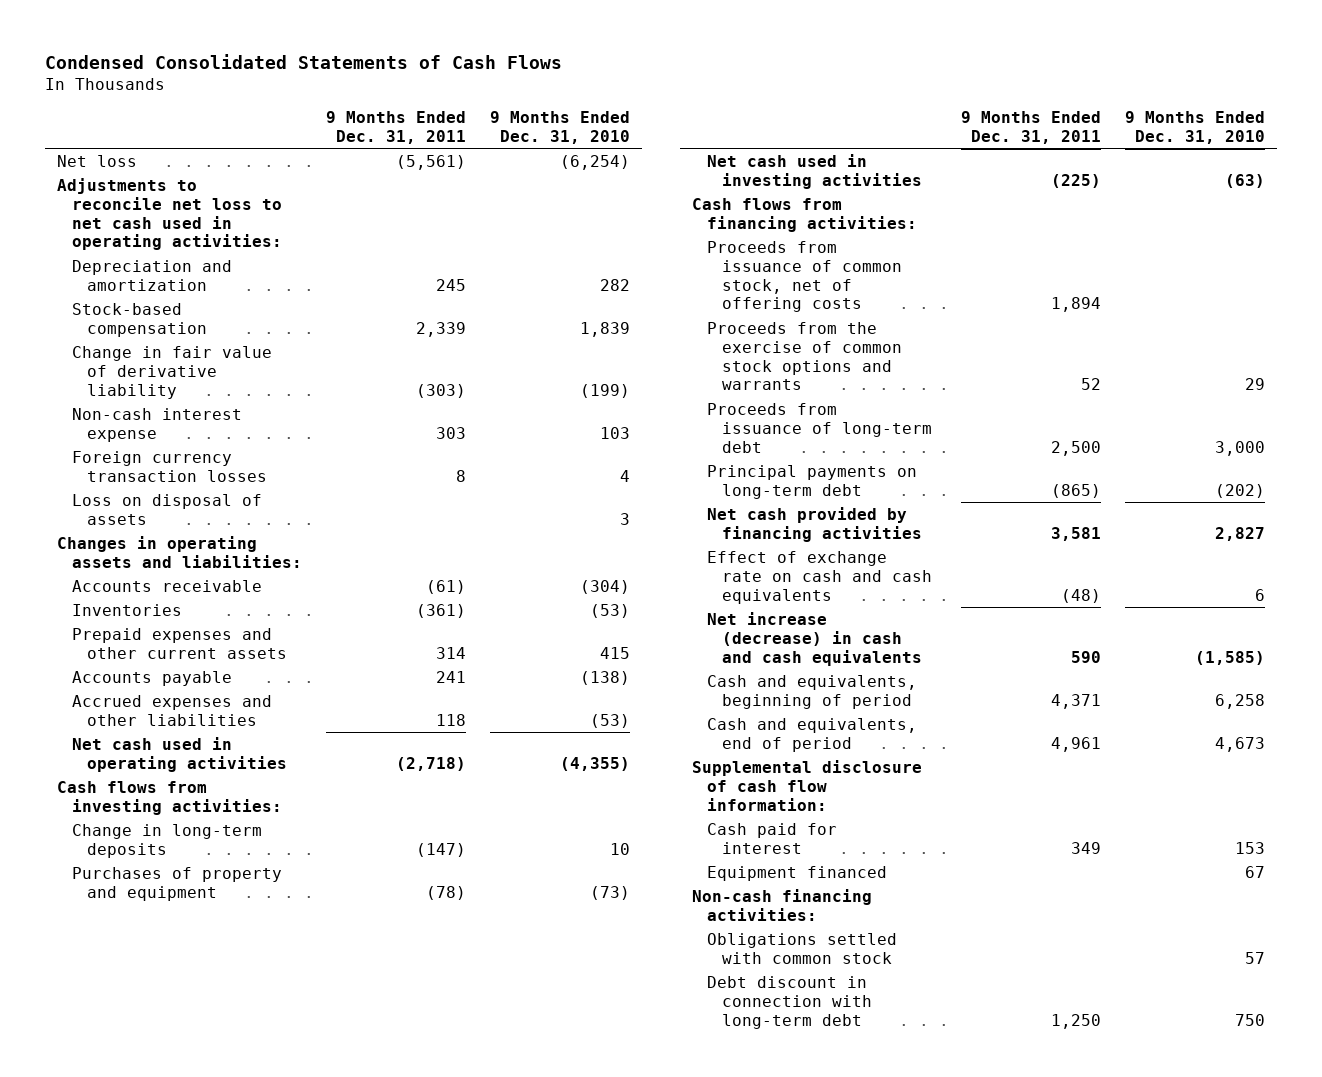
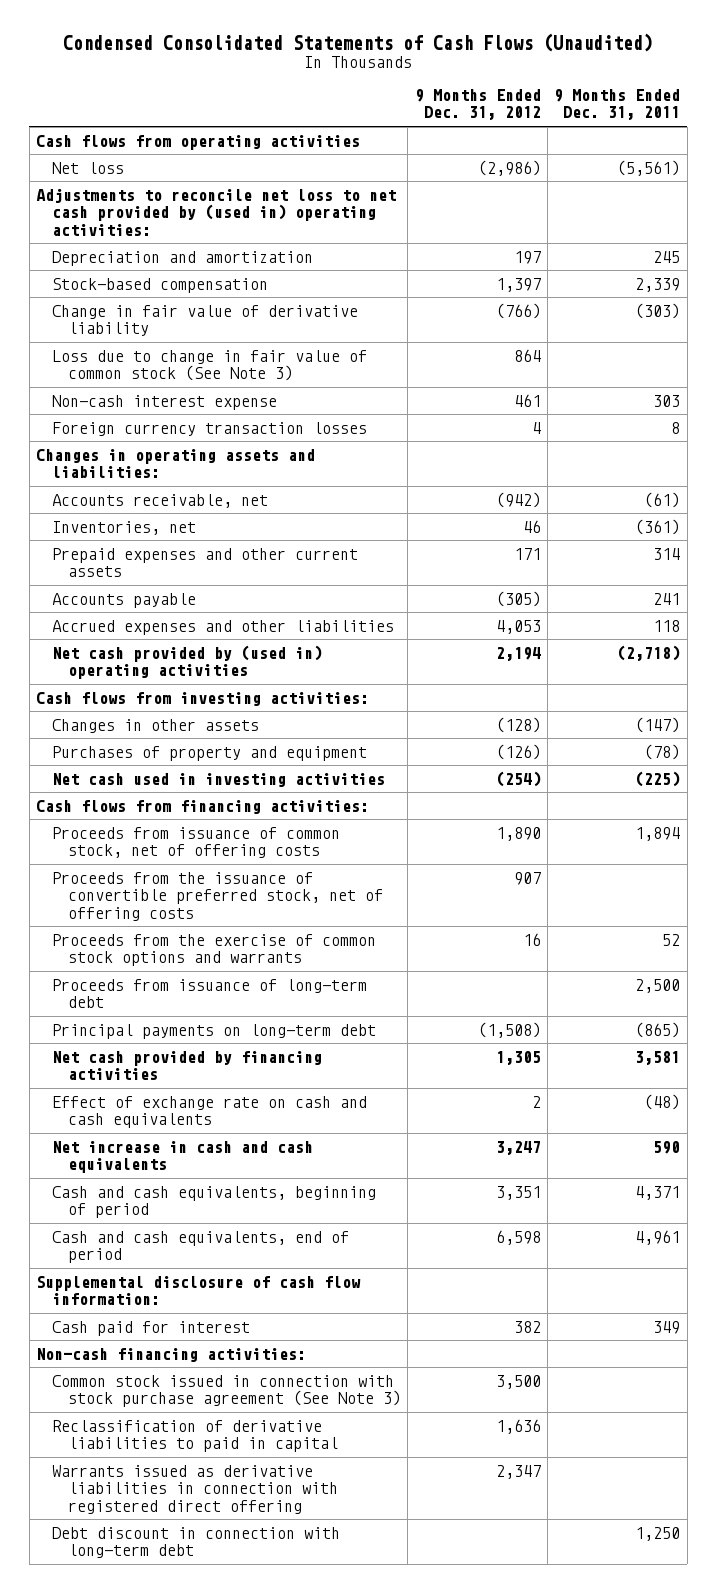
- Condensed Consolidated Statements of Cash Flows
+ Condensed Consolidated Statements of Cash Flows (Unaudited)
- | 9 Months Ended Dec. 31, 2011 | 9 Months Ended Dec. 31, 2010
+ | 9 Months Ended Dec. 31, 2012 | 9 Months Ended Dec. 31, 2011
+ Cash flows from operating activities
- Adjustments to reconcile net loss to net cash used in operating activities:
+ Adjustments to reconcile net loss to net cash provided by (used in) operating activities:
+ Loss due to change in fair value of common stock (See Note 3) | 864 |
- Loss on disposal of assets | | 3
- Accounts receivable | (61) | (304)
- Inventories | (361) | (53)
+ Accounts receivable, net | (942) | (61)
+ Inventories, net | 46 | (361)
- Net cash used in operating activities | (2,718) | (4,355)
+ Net cash provided by (used in) operating activities | 2,194 | (2,718)
- Change in long-term deposits | (147) | 10
+ Changes in other assets | (128) | (147)
+ Proceeds from the issuance of convertible preferred stock, net of offering costs | 907 |
- Net increase (decrease) in cash and cash equivalents | 590 | (1,585)
- Cash and equivalents, beginning of period | 4,371 | 6,258
- Cash and equivalents, end of period | 4,961 | 4,673
+ Net increase in cash and cash equivalents | 3,247 | 590
+ Cash and cash equivalents, beginning of period | 3,351 | 4,371
+ Cash and cash equivalents, end of period | 6,598 | 4,961
- Equipment financed | | 67
- Obligations settled with common stock | | 57
+ Common stock issued in connection with stock purchase agreement (See Note 3) | 3,500 |
+ Reclassification of derivative liabilities to paid in capital | 1,636 |
+ Warrants issued as derivative liabilities in connection with registered direct offering | 2,347 |

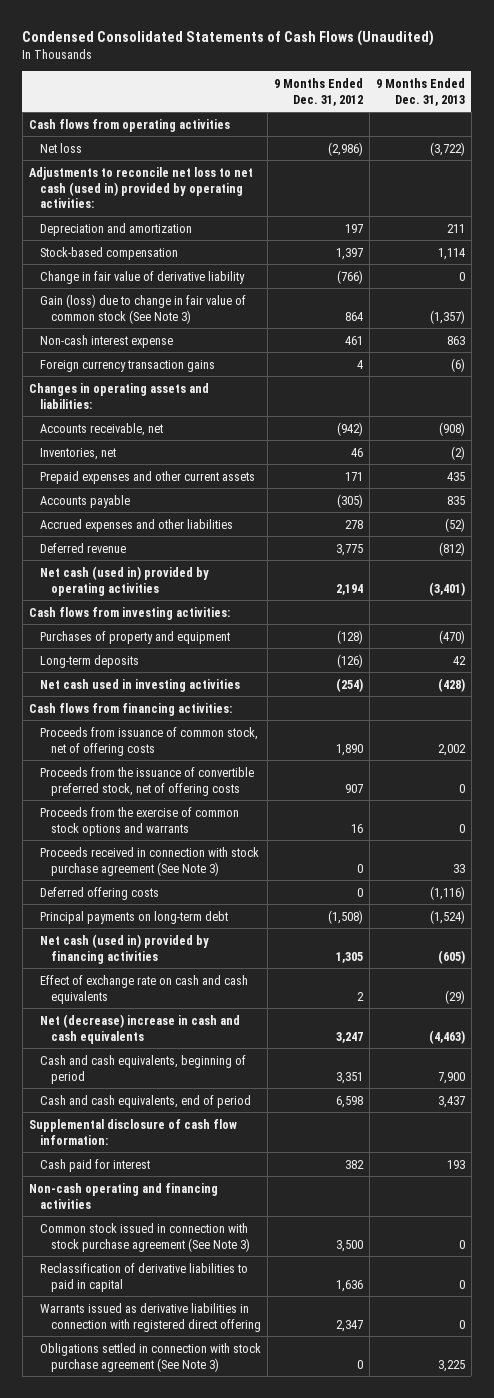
- | 9 Months Ended Dec. 31, 2012 | 9 Months Ended Dec. 31, 2011
+ | 9 Months Ended Dec. 31, 2012 | 9 Months Ended Dec. 31, 2013
- Adjustments to reconcile net loss to net cash provided by (used in) operating activities:
+ Adjustments to reconcile net loss to net cash (used in) provided by operating activities:
- Loss due to change in fair value of common stock (See Note 3) | 864 |
+ Gain (loss) due to change in fair value of common stock (See Note 3) | 864 | (1,357)
- Foreign currency transaction losses | 4 | 8
+ Foreign currency transaction gains | 4 | (6)
- Accrued expenses and other liabilities | 4,053 | 118
- Net cash provided by (used in) operating activities | 2,194 | (2,718)
+ Accrued expenses and other liabilities | 278 | (52)
+ Deferred revenue | 3,775 | (812)
+ Net cash (used in) provided by operating activities | 2,194 | (3,401)
- Changes in other assets | (128) | (147)
- Purchases of property and equipment | (126) | (78)
+ Purchases of property and equipment | (128) | (470)
+ Long-term deposits | (126) | 42
- Proceeds from issuance of long-term debt | | 2,500
+ Proceeds received in connection with stock purchase agreement (See Note 3) | 0 | 33
+ Deferred offering costs | 0 | (1,116)
- Net cash provided by financing activities | 1,305 | 3,581
+ Net cash (used in) provided by financing activities | 1,305 | (605)
- Net increase in cash and cash equivalents | 3,247 | 590
+ Net (decrease) increase in cash and cash equivalents | 3,247 | (4,463)
- Non-cash financing activities:
+ Non-cash operating and financing activities
- Debt discount in connection with long-term debt | | 1,250
+ Obligations settled in connection with stock purchase agreement (See Note 3) | 0 | 3,225

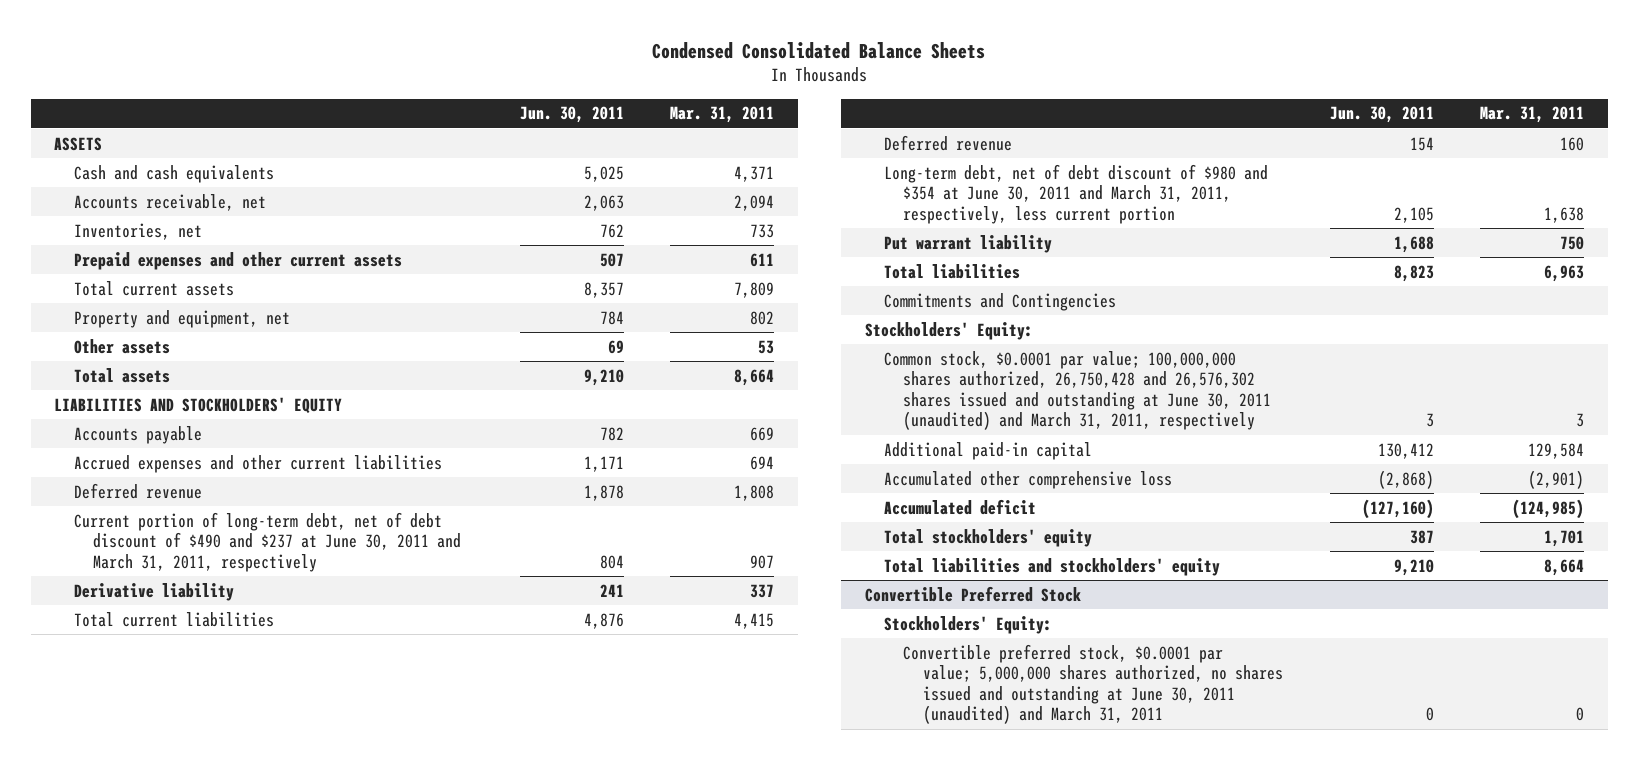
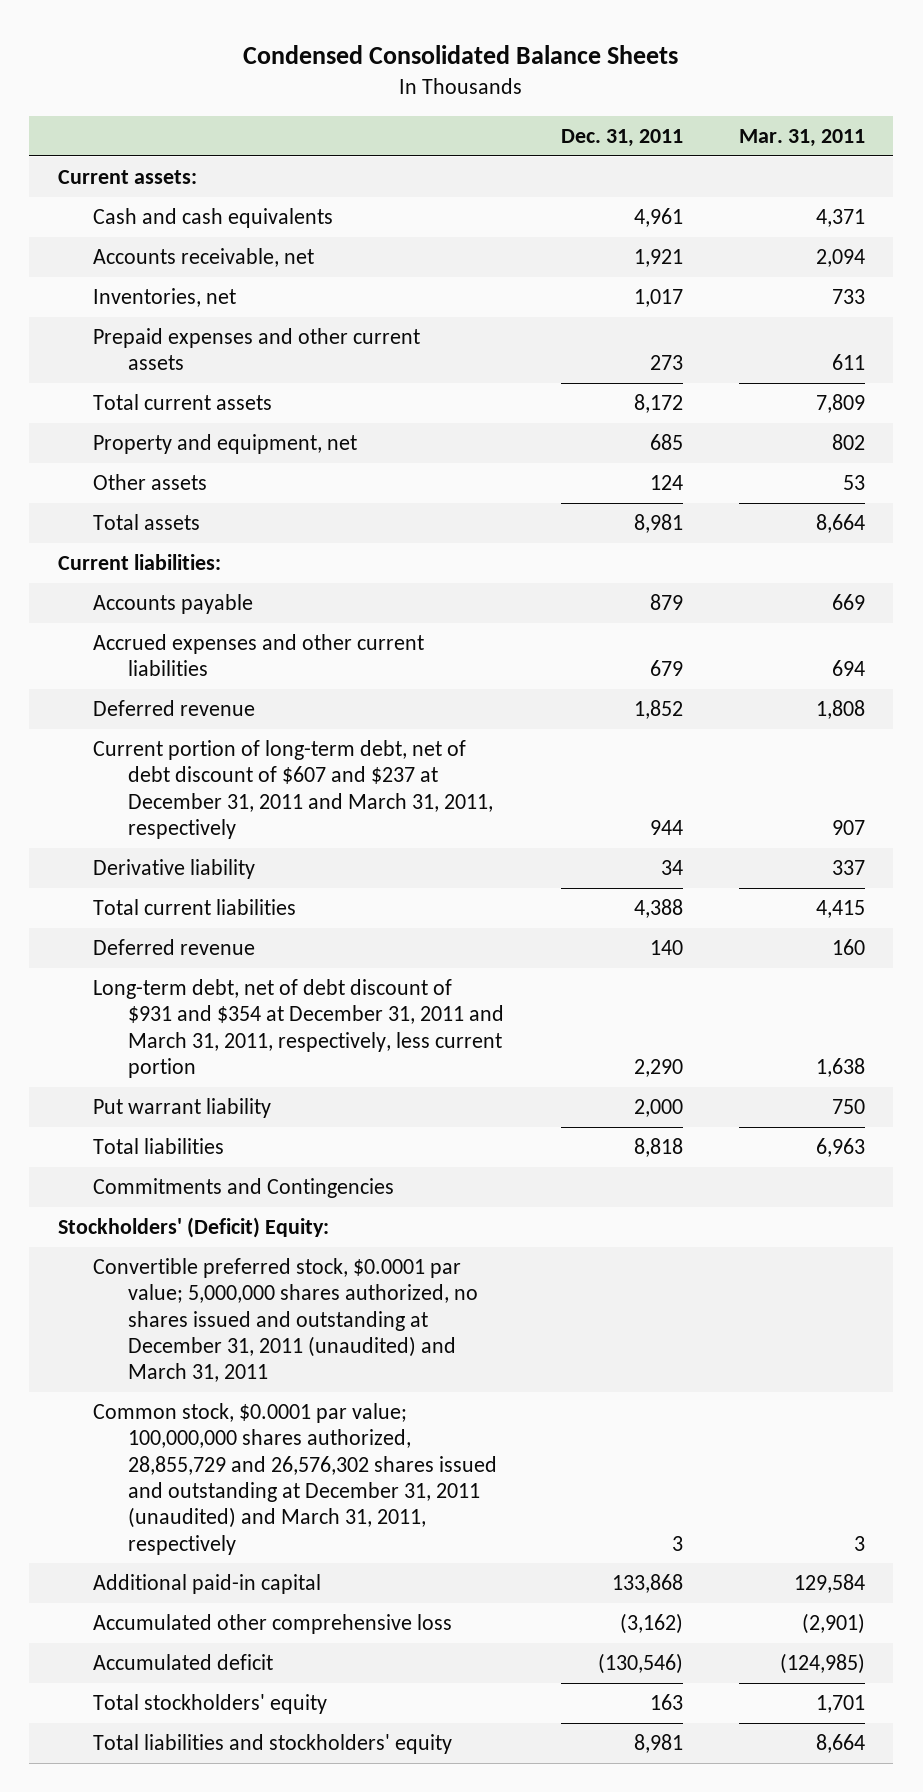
- | Jun. 30, 2011 | Mar. 31, 2011
+ | Dec. 31, 2011 | Mar. 31, 2011
- ASSETS
+ Current assets:
- LIABILITIES AND STOCKHOLDERS' EQUITY
+ Current liabilities:
- Current portion of long-term debt, net of debt discount of $490 and $237 at June 30, 2011 and March 31, 2011, respectively | 804 | 907
+ Current portion of long-term debt, net of debt discount of $607 and $237 at December 31, 2011 and March 31, 2011, respectively | 944 | 907
- Long-term debt, net of debt discount of $980 and $354 at June 30, 2011 and March 31, 2011, respectively, less current portion | 2,105 | 1,638
+ Long-term debt, net of debt discount of $931 and $354 at December 31, 2011 and March 31, 2011, respectively, less current portion | 2,290 | 1,638
- Stockholders' Equity:
- Common stock, $0.0001 par value; 100,000,000 shares authorized, 26,750,428 and 26,576,302 shares issued and outstanding at June 30, 2011 (unaudited) and March 31, 2011, respectively | 3 | 3
+ Stockholders' (Deficit) Equity:
+ Convertible preferred stock, $0.0001 par value; 5,000,000 shares authorized, no shares issued and outstanding at December 31, 2011 (unaudited) and March 31, 2011
+ Common stock, $0.0001 par value; 100,000,000 shares authorized, 28,855,729 and 26,576,302 shares issued and outstanding at December 31, 2011 (unaudited) and March 31, 2011, respectively | 3 | 3
- Convertible Preferred Stock
- Stockholders' Equity:
- Convertible preferred stock, $0.0001 par value; 5,000,000 shares authorized, no shares issued and outstanding at June 30, 2011 (unaudited) and March 31, 2011 | 0 | 0

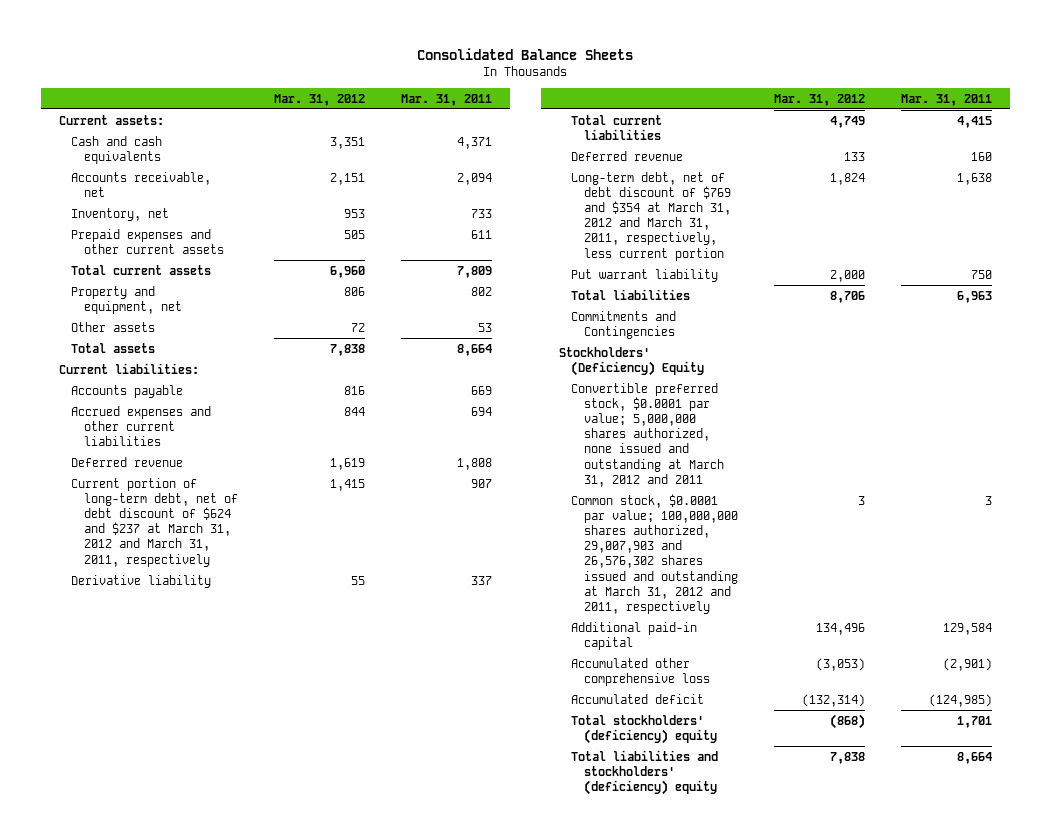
- Condensed Consolidated Balance Sheets
+ Consolidated Balance Sheets
- | Dec. 31, 2011 | Mar. 31, 2011
+ | Mar. 31, 2012 | Mar. 31, 2011
- Inventories, net | 1,017 | 733
+ Inventory, net | 953 | 733
- Current portion of long-term debt, net of debt discount of $607 and $237 at December 31, 2011 and March 31, 2011, respectively | 944 | 907
+ Current portion of long-term debt, net of debt discount of $624 and $237 at March 31, 2012 and March 31, 2011, respectively | 1,415 | 907
- Long-term debt, net of debt discount of $931 and $354 at December 31, 2011 and March 31, 2011, respectively, less current portion | 2,290 | 1,638
+ Long-term debt, net of debt discount of $769 and $354 at March 31, 2012 and March 31, 2011, respectively, less current portion | 1,824 | 1,638
- Stockholders' (Deficit) Equity:
- Convertible preferred stock, $0.0001 par value; 5,000,000 shares authorized, no shares issued and outstanding at December 31, 2011 (unaudited) and March 31, 2011
- Common stock, $0.0001 par value; 100,000,000 shares authorized, 28,855,729 and 26,576,302 shares issued and outstanding at December 31, 2011 (unaudited) and March 31, 2011, respectively | 3 | 3
+ Stockholders' (Deficiency) Equity
+ Convertible preferred stock, $0.0001 par value; 5,000,000 shares authorized, none issued and outstanding at March 31, 2012 and 2011
+ Common stock, $0.0001 par value; 100,000,000 shares authorized, 29,007,903 and 26,576,302 shares issued and outstanding at March 31, 2012 and 2011, respectively | 3 | 3
- Total stockholders' equity | 163 | 1,701
- Total liabilities and stockholders' equity | 8,981 | 8,664
+ Total stockholders' (deficiency) equity | (868) | 1,701
+ Total liabilities and stockholders' (deficiency) equity | 7,838 | 8,664

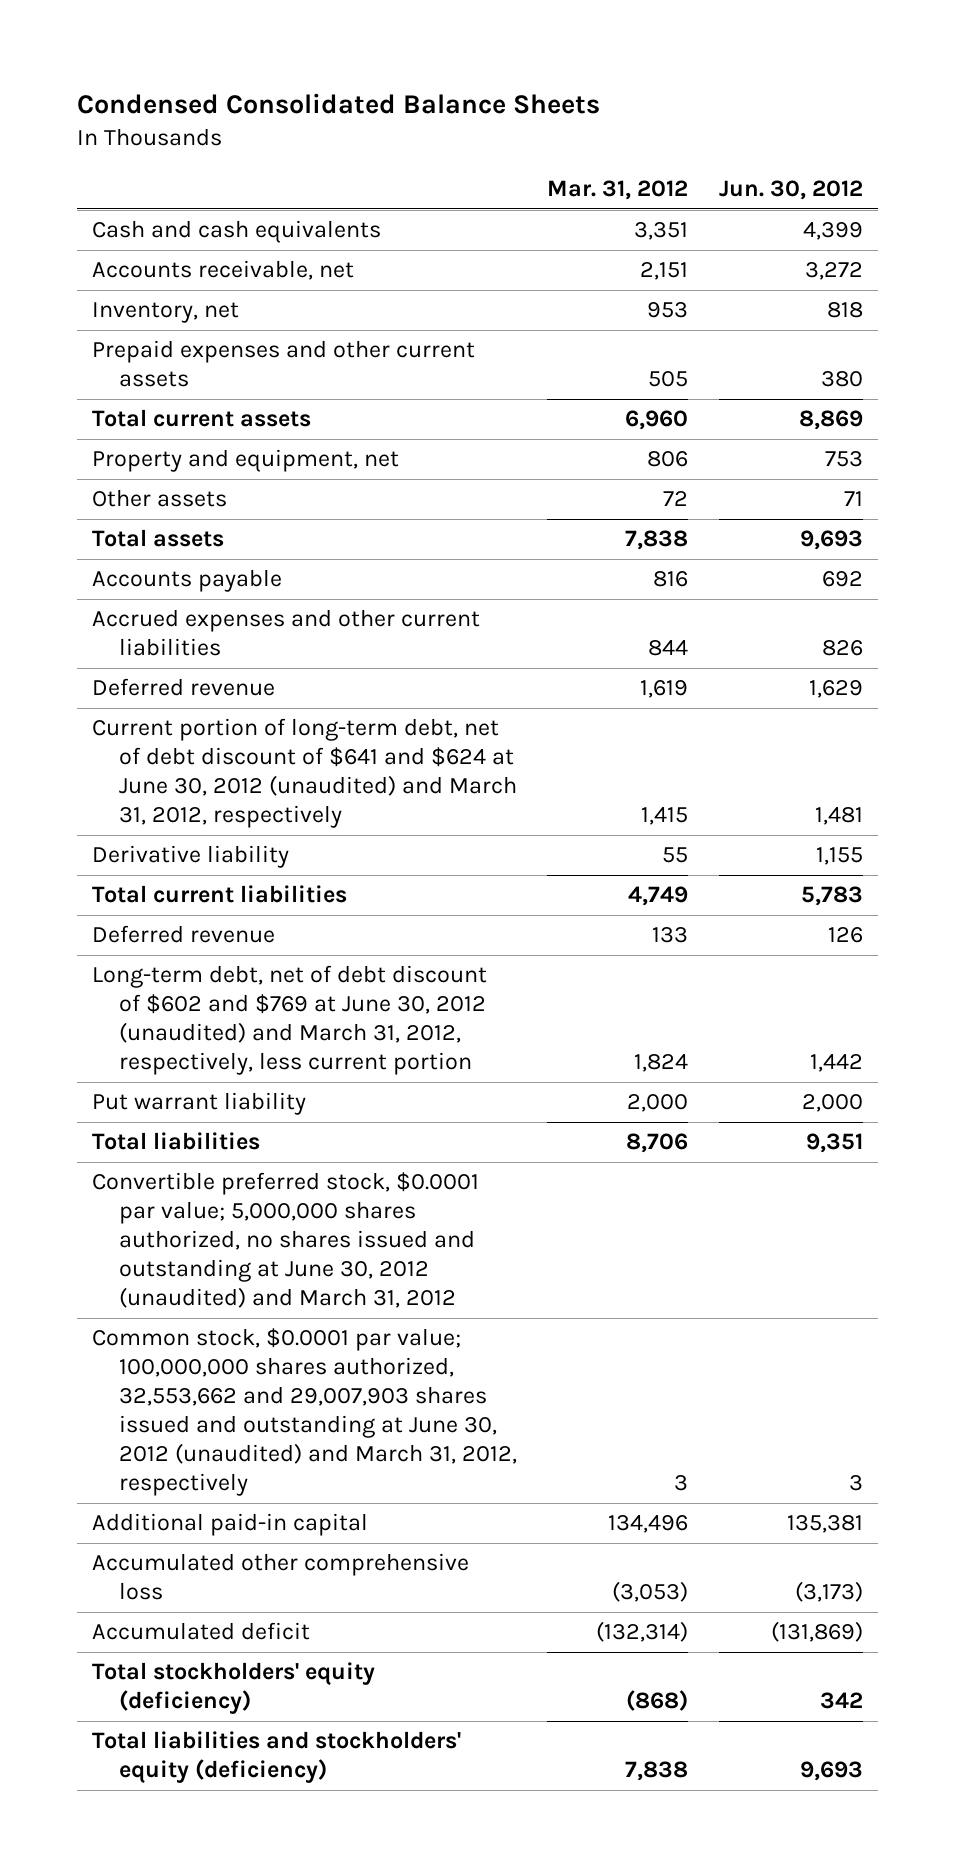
- Consolidated Balance Sheets
+ Condensed Consolidated Balance Sheets
- | Mar. 31, 2012 | Mar. 31, 2011
+ | Mar. 31, 2012 | Jun. 30, 2012
- Current assets:
- Current liabilities:
- Current portion of long-term debt, net of debt discount of $624 and $237 at March 31, 2012 and March 31, 2011, respectively | 1,415 | 907
+ Current portion of long-term debt, net of debt discount of $641 and $624 at June 30, 2012 (unaudited) and March 31, 2012, respectively | 1,415 | 1,481
- Long-term debt, net of debt discount of $769 and $354 at March 31, 2012 and March 31, 2011, respectively, less current portion | 1,824 | 1,638
+ Long-term debt, net of debt discount of $602 and $769 at June 30, 2012 (unaudited) and March 31, 2012, respectively, less current portion | 1,824 | 1,442
- Commitments and Contingencies
- Stockholders' (Deficiency) Equity
- Convertible preferred stock, $0.0001 par value; 5,000,000 shares authorized, none issued and outstanding at March 31, 2012 and 2011
- Common stock, $0.0001 par value; 100,000,000 shares authorized, 29,007,903 and 26,576,302 shares issued and outstanding at March 31, 2012 and 2011, respectively | 3 | 3
+ Convertible preferred stock, $0.0001 par value; 5,000,000 shares authorized, no shares issued and outstanding at June 30, 2012 (unaudited) and March 31, 2012
+ Common stock, $0.0001 par value; 100,000,000 shares authorized, 32,553,662 and 29,007,903 shares issued and outstanding at June 30, 2012 (unaudited) and March 31, 2012, respectively | 3 | 3
- Total stockholders' (deficiency) equity | (868) | 1,701
- Total liabilities and stockholders' (deficiency) equity | 7,838 | 8,664
+ Total stockholders' equity (deficiency) | (868) | 342
+ Total liabilities and stockholders' equity (deficiency) | 7,838 | 9,693

